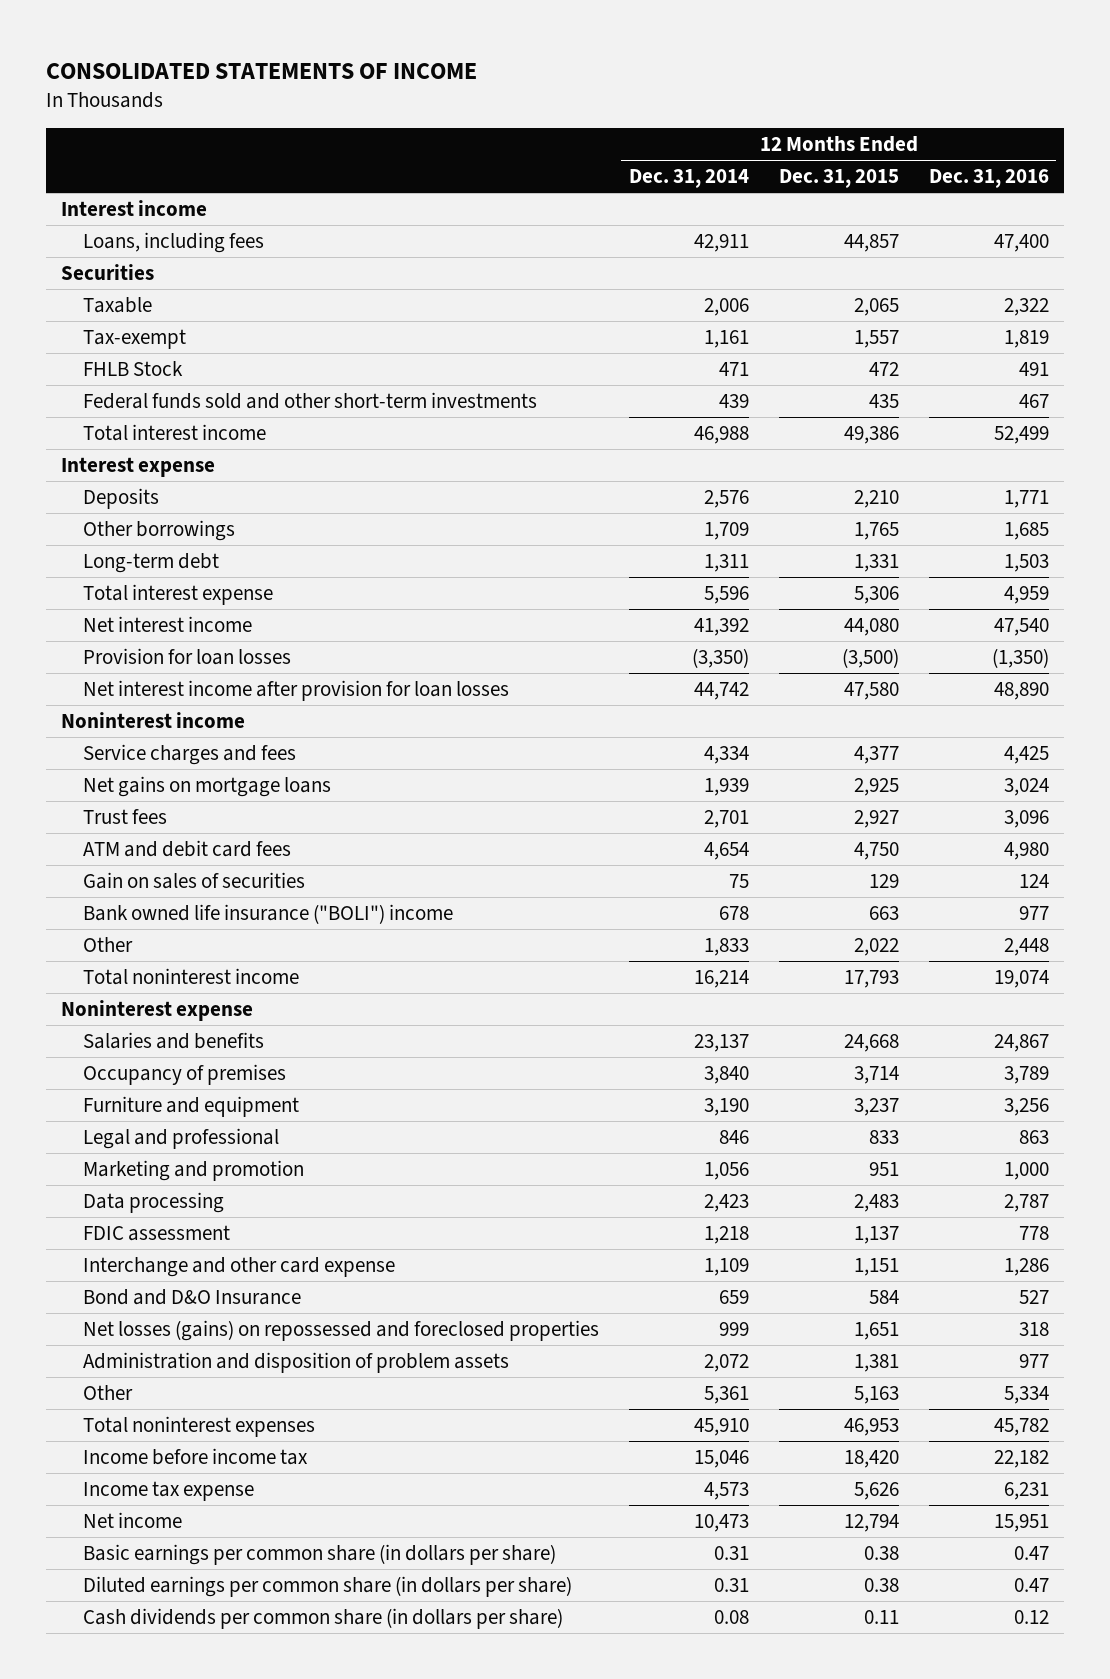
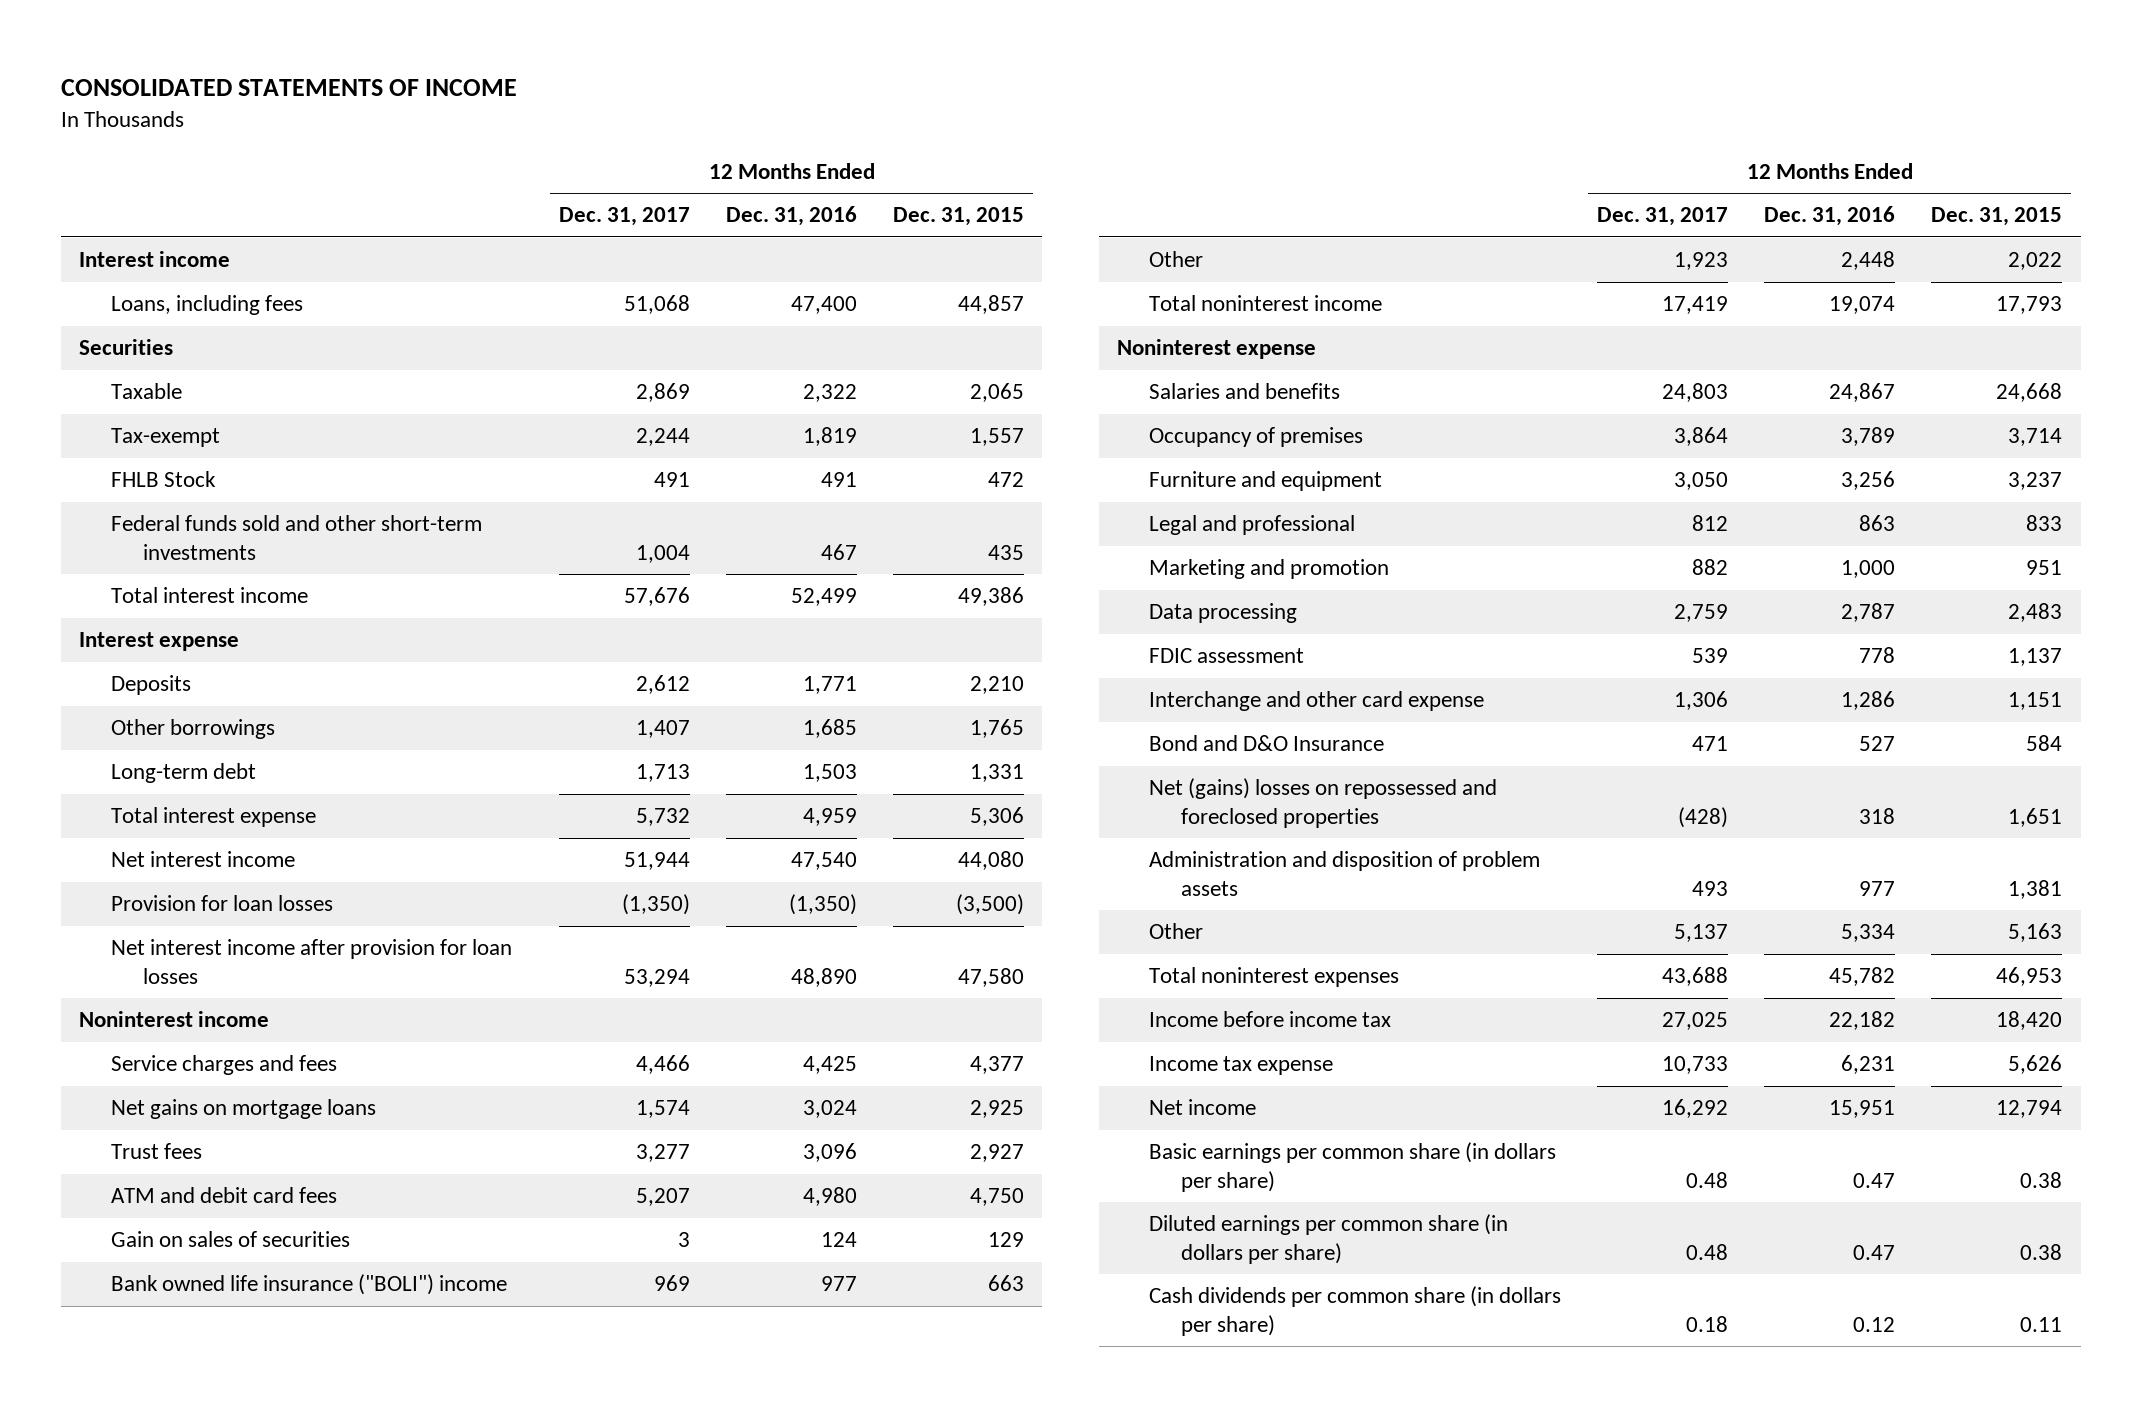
- | 12 Months Ended Dec. 31, 2014 | 12 Months Ended Dec. 31, 2015 | 12 Months Ended Dec. 31, 2016
+ | 12 Months Ended Dec. 31, 2017 | 12 Months Ended Dec. 31, 2016 | 12 Months Ended Dec. 31, 2015
- Net losses (gains) on repossessed and foreclosed properties | 999 | 1,651 | 318
+ Net (gains) losses on repossessed and foreclosed properties | (428) | 318 | 1,651

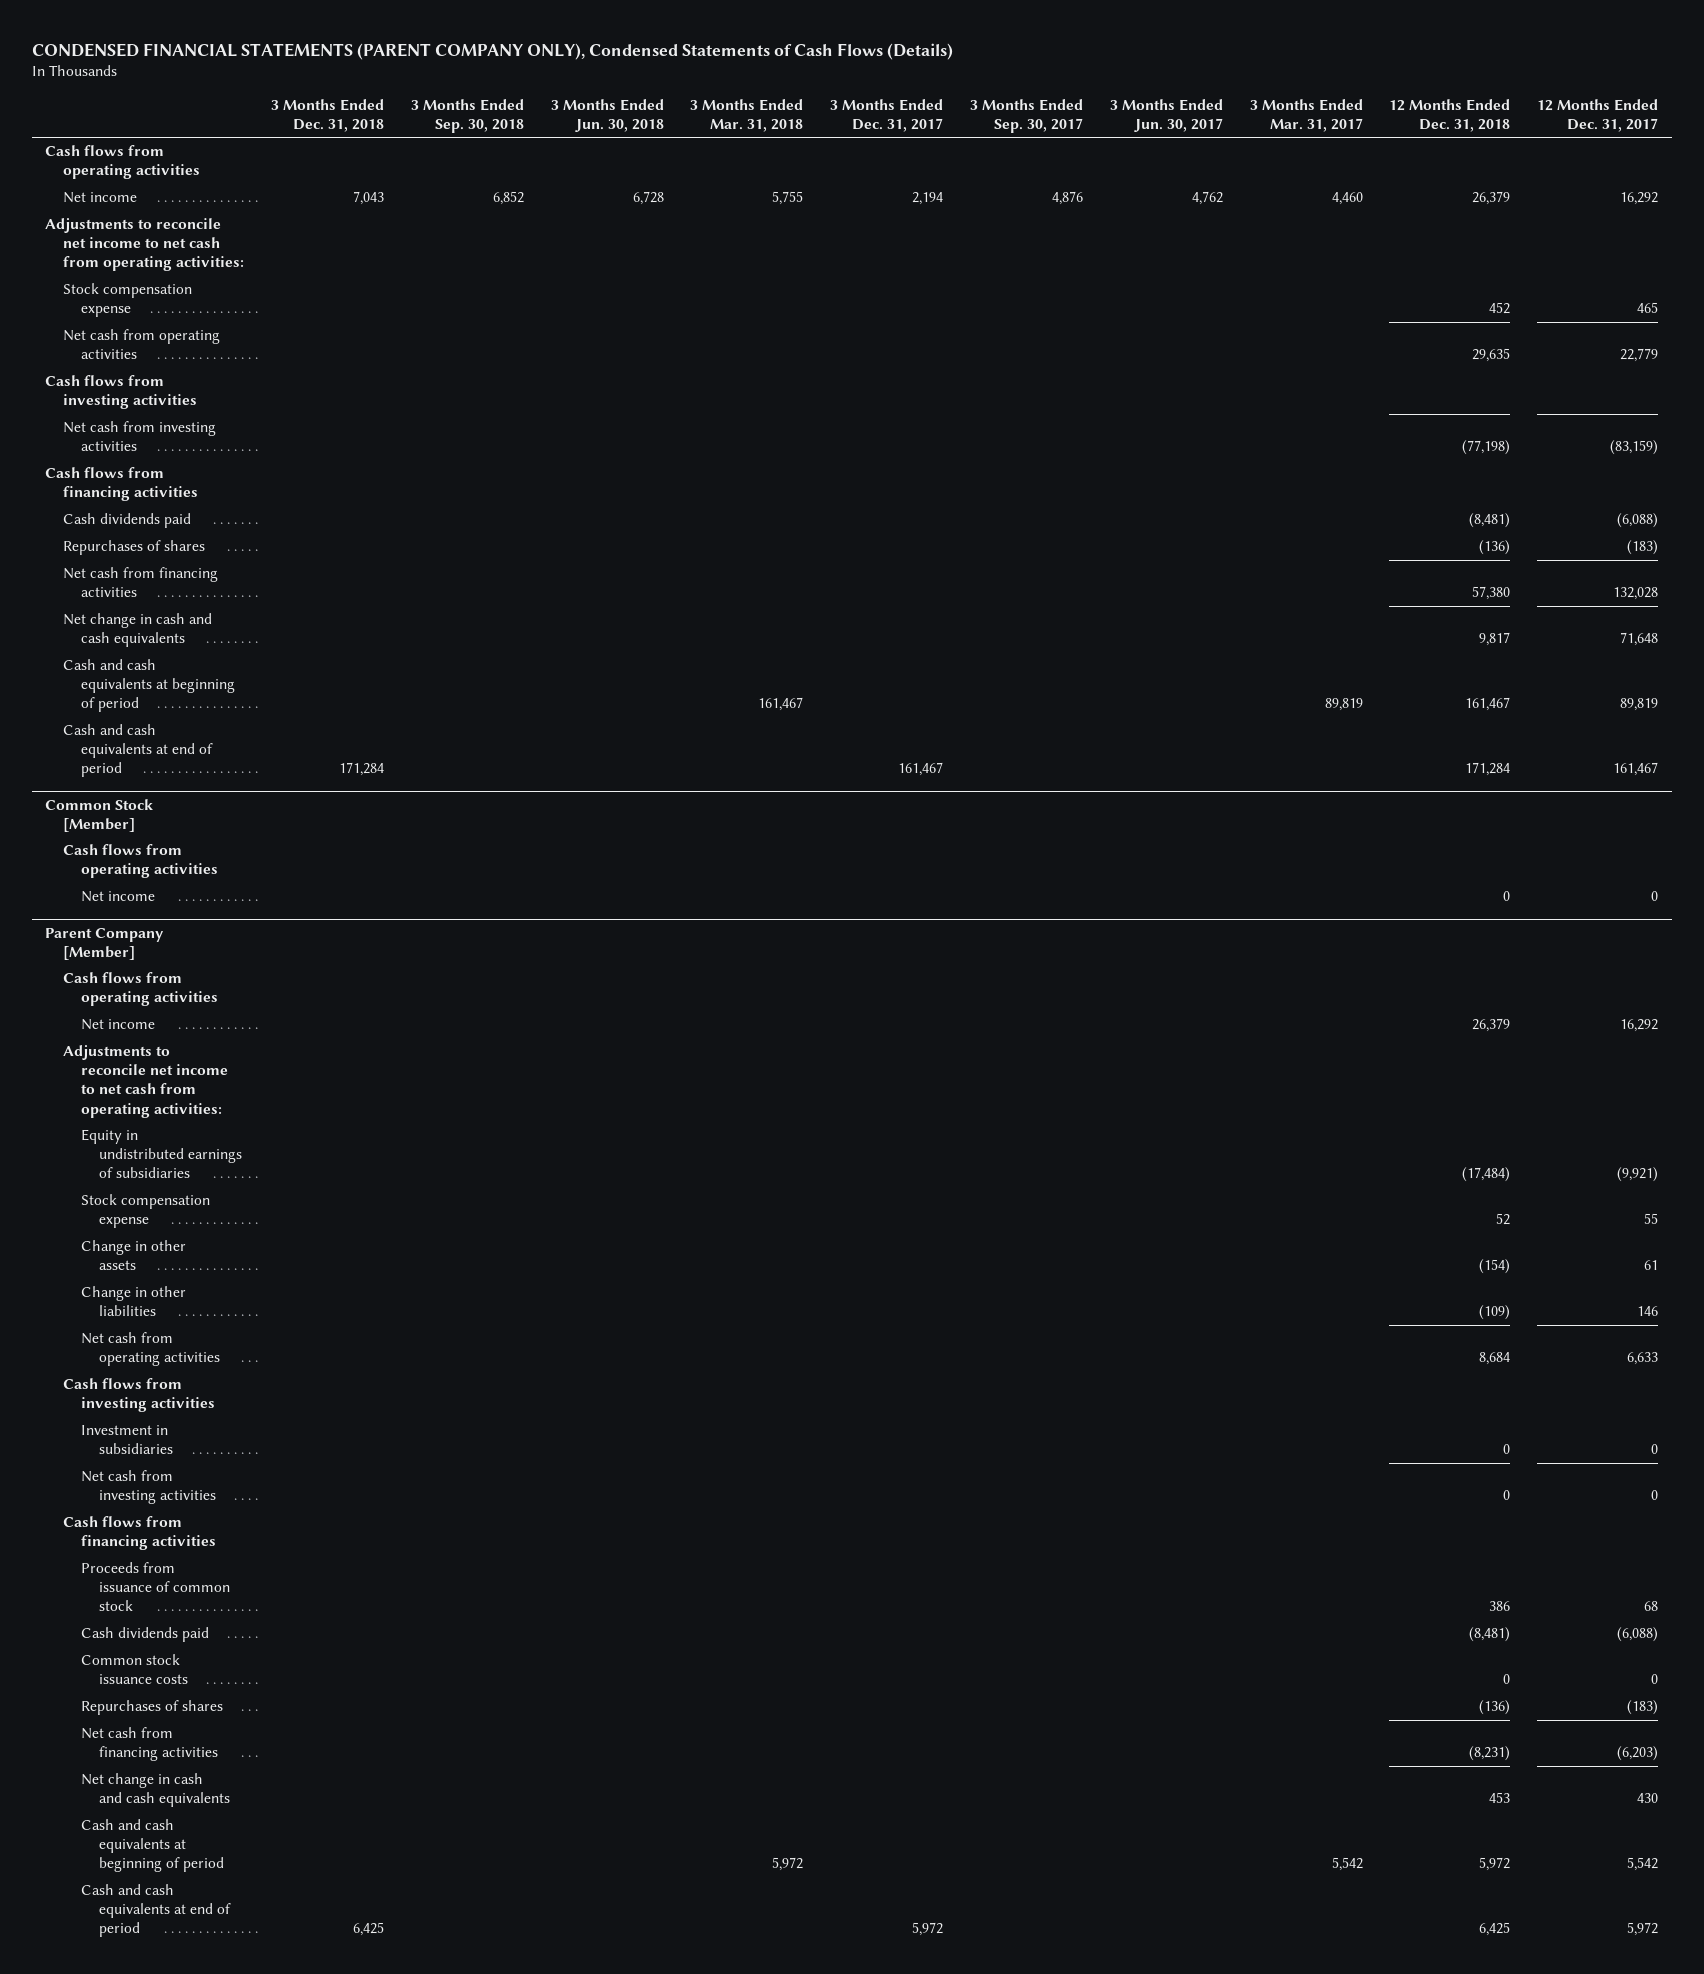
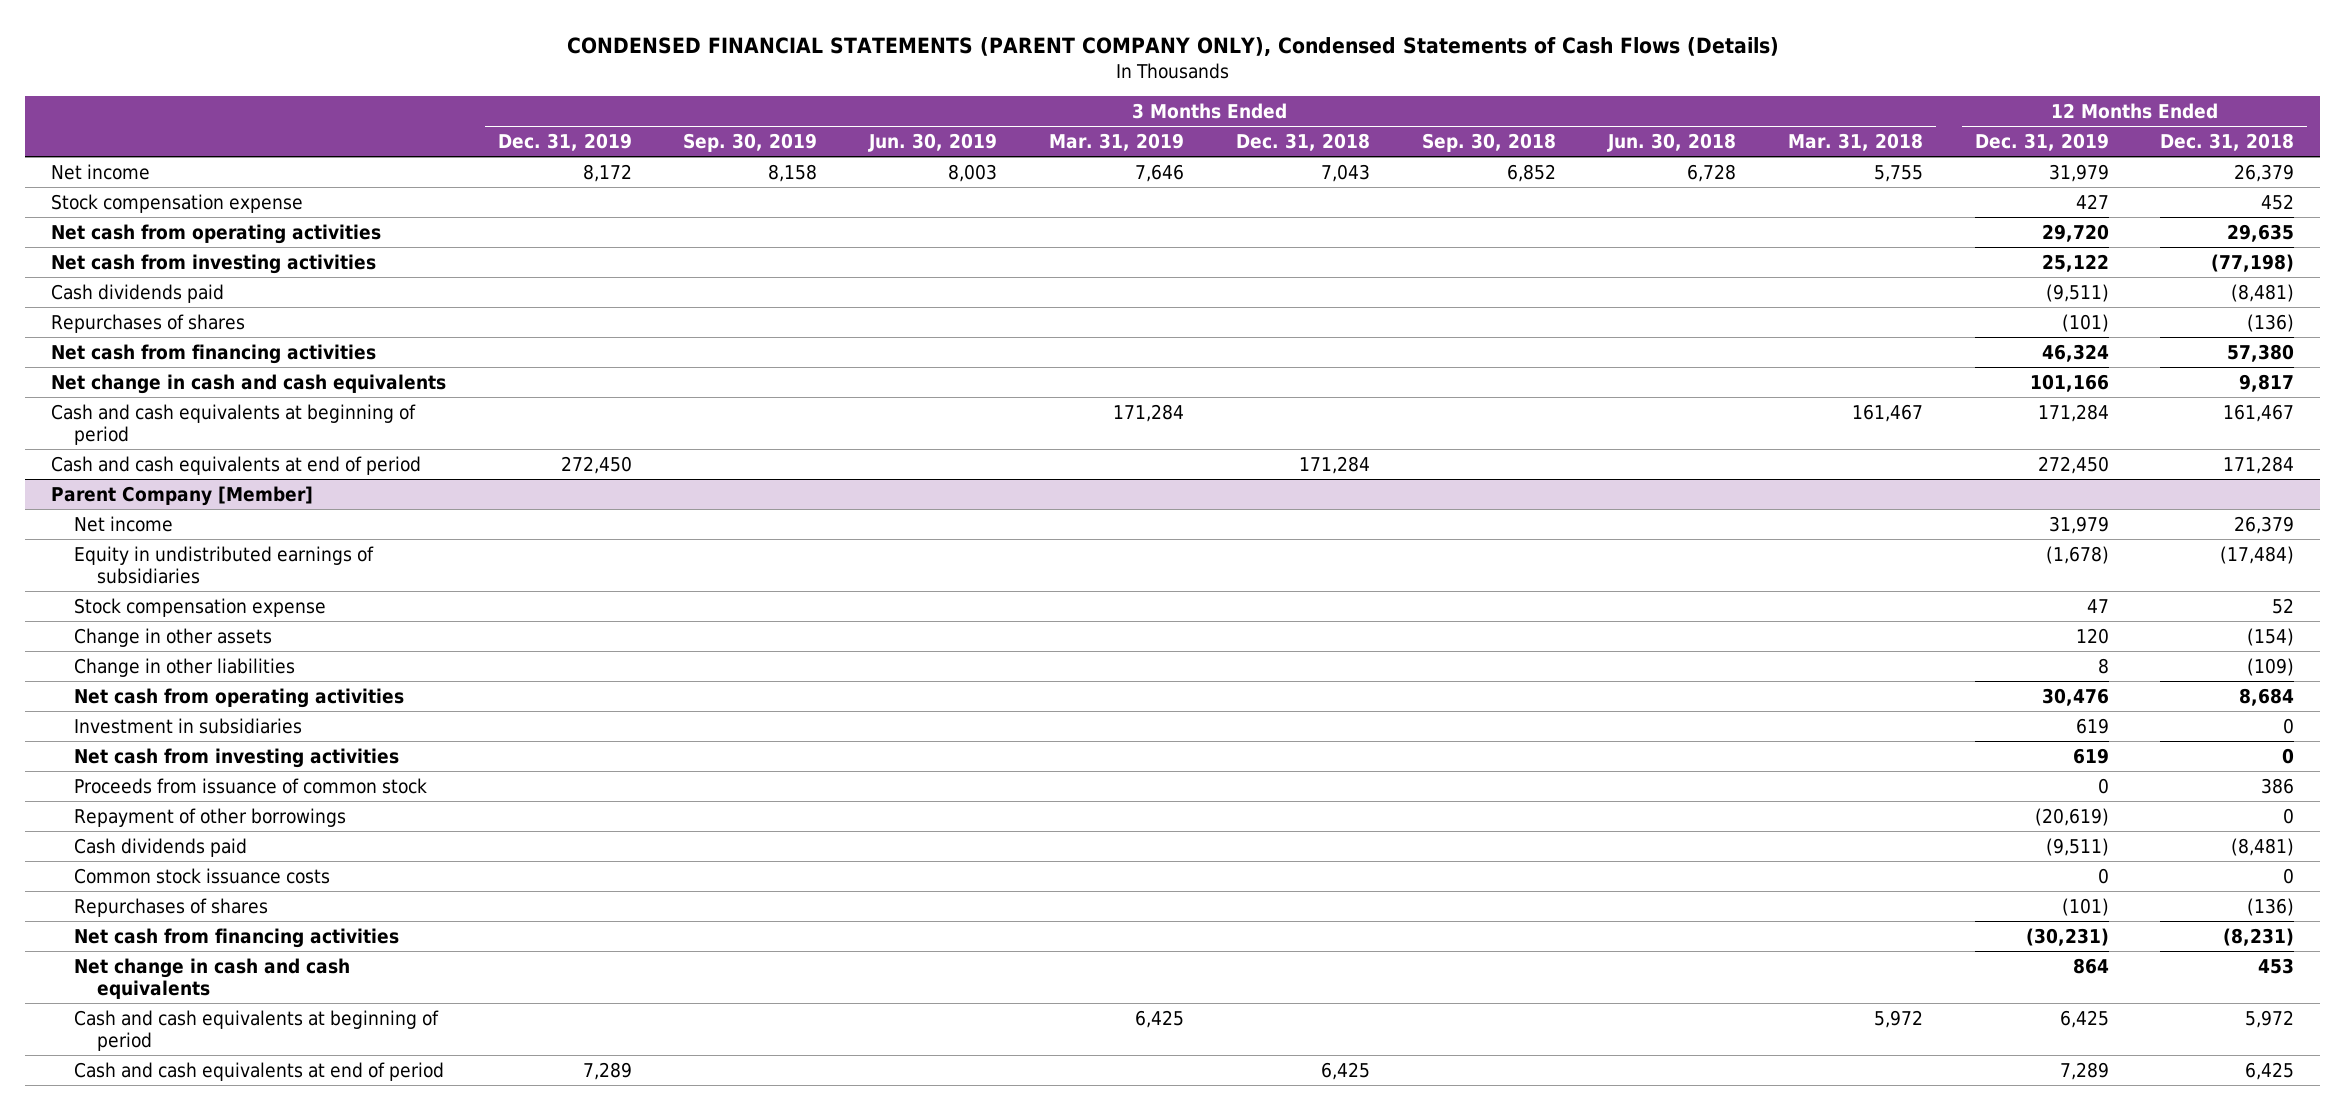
- | 3 Months Ended Dec. 31, 2018 | 3 Months Ended Sep. 30, 2018 | 3 Months Ended Jun. 30, 2018 | 3 Months Ended Mar. 31, 2018 | 3 Months Ended Dec. 31, 2017 | 3 Months Ended Sep. 30, 2017 | 3 Months Ended Jun. 30, 2017 | 3 Months Ended Mar. 31, 2017 | 12 Months Ended Dec. 31, 2018 | 12 Months Ended Dec. 31, 2017
+ | 3 Months Ended Dec. 31, 2019 | 3 Months Ended Sep. 30, 2019 | 3 Months Ended Jun. 30, 2019 | 3 Months Ended Mar. 31, 2019 | 3 Months Ended Dec. 31, 2018 | 3 Months Ended Sep. 30, 2018 | 3 Months Ended Jun. 30, 2018 | 3 Months Ended Mar. 31, 2018 | 12 Months Ended Dec. 31, 2019 | 12 Months Ended Dec. 31, 2018
- Cash flows from operating activities
- Adjustments to reconcile net income to net cash from operating activities:
- Cash flows from investing activities
- Cash flows from financing activities
- Common Stock [Member]
- Cash flows from operating activities
- Net income | | | | | | | | | 0 | 0
@ Parent Company [Member]
- Cash flows from operating activities
- Adjustments to reconcile net income to net cash from operating activities:
- Cash flows from investing activities
- Cash flows from financing activities
+ Repayment of other borrowings | | | | | | | | | (20,619) | 0

